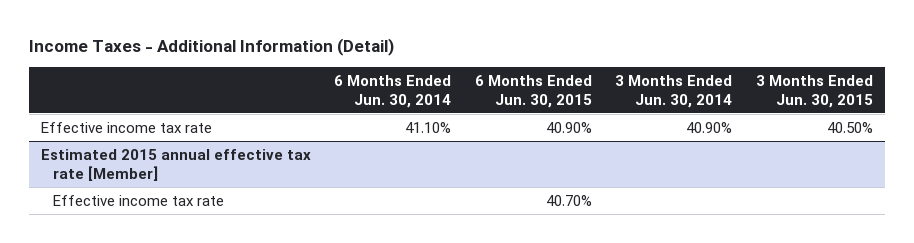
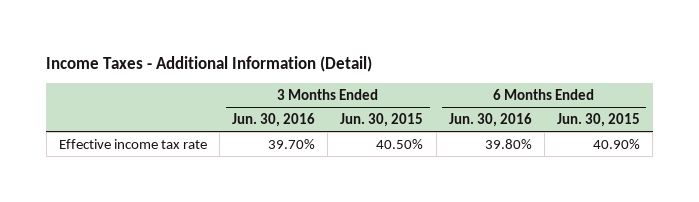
- | 6 Months Ended Jun. 30, 2014 | 6 Months Ended Jun. 30, 2015 | 3 Months Ended Jun. 30, 2014 | 3 Months Ended Jun. 30, 2015
+ | 3 Months Ended Jun. 30, 2016 | 3 Months Ended Jun. 30, 2015 | 6 Months Ended Jun. 30, 2016 | 6 Months Ended Jun. 30, 2015
- Estimated 2015 annual effective tax rate [Member]
- Effective income tax rate | | 40.70% | |

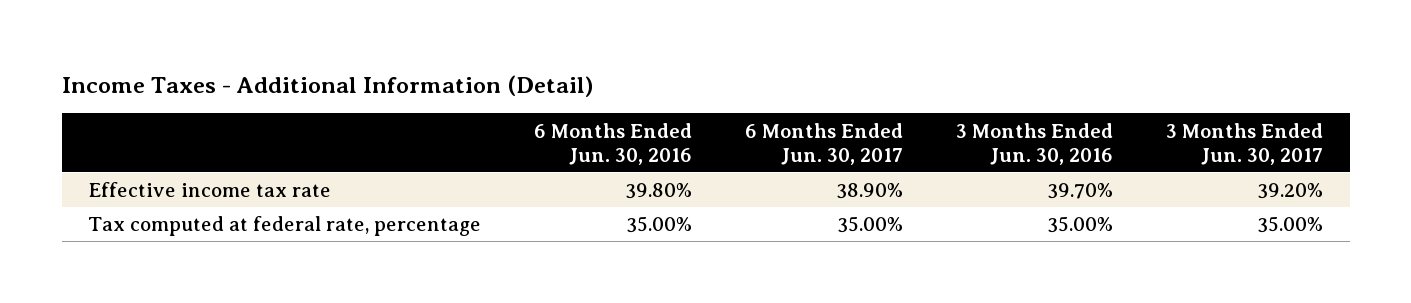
- | 3 Months Ended Jun. 30, 2016 | 3 Months Ended Jun. 30, 2015 | 6 Months Ended Jun. 30, 2016 | 6 Months Ended Jun. 30, 2015
+ | 6 Months Ended Jun. 30, 2016 | 6 Months Ended Jun. 30, 2017 | 3 Months Ended Jun. 30, 2016 | 3 Months Ended Jun. 30, 2017
+ Tax computed at federal rate, percentage | 35.00% | 35.00% | 35.00% | 35.00%

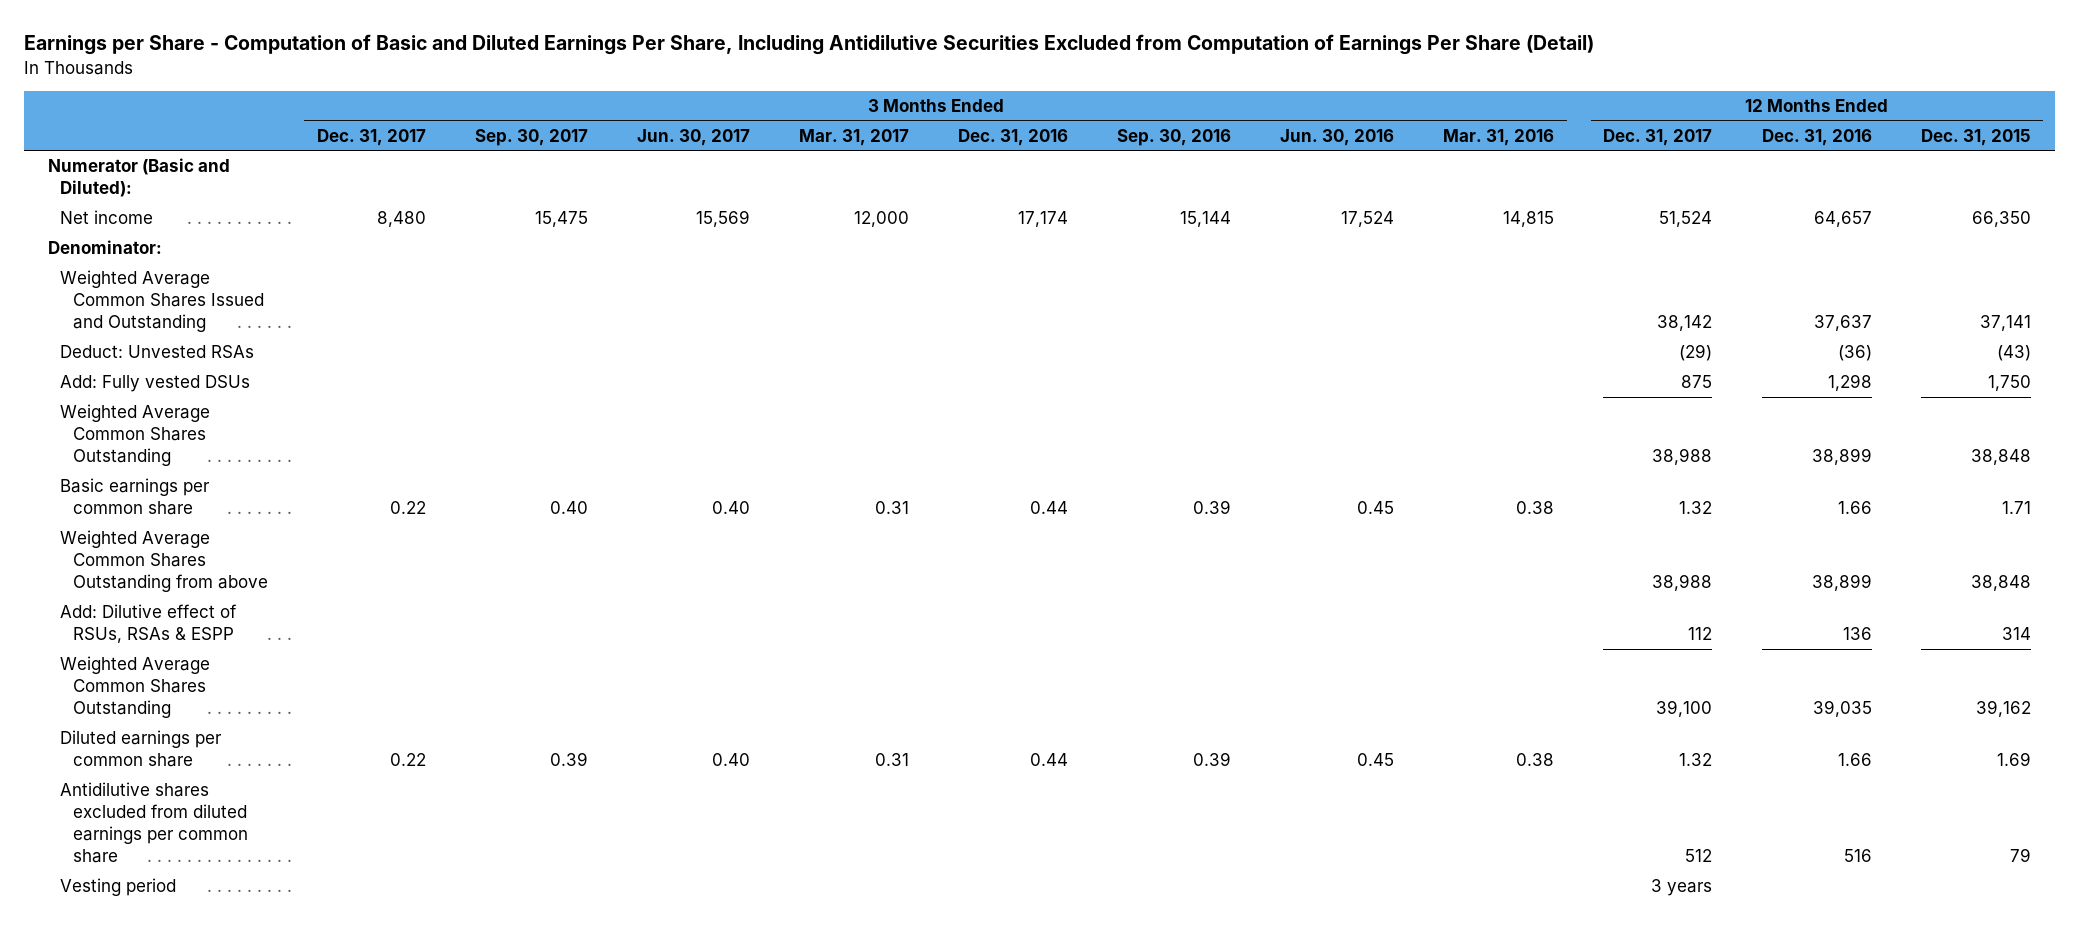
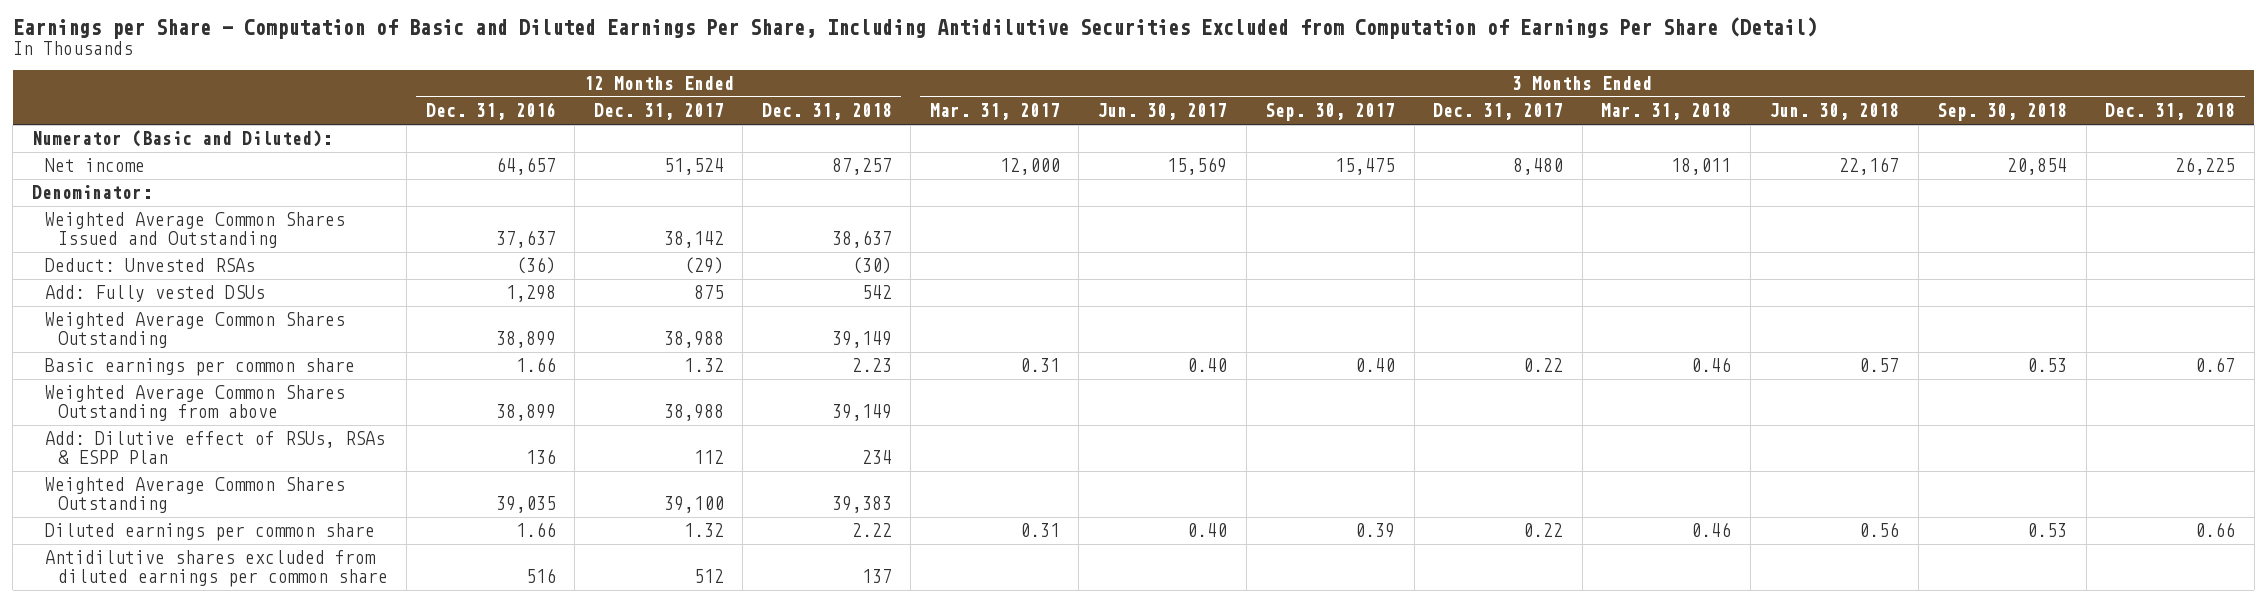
- | 3 Months Ended Dec. 31, 2017 | 3 Months Ended Sep. 30, 2017 | 3 Months Ended Jun. 30, 2017 | 3 Months Ended Mar. 31, 2017 | 3 Months Ended Dec. 31, 2016 | 3 Months Ended Sep. 30, 2016 | 3 Months Ended Jun. 30, 2016 | 3 Months Ended Mar. 31, 2016 | 12 Months Ended Dec. 31, 2017 | 12 Months Ended Dec. 31, 2016 | 12 Months Ended Dec. 31, 2015
+ | 12 Months Ended Dec. 31, 2016 | 12 Months Ended Dec. 31, 2017 | 12 Months Ended Dec. 31, 2018 | 3 Months Ended Mar. 31, 2017 | 3 Months Ended Jun. 30, 2017 | 3 Months Ended Sep. 30, 2017 | 3 Months Ended Dec. 31, 2017 | 3 Months Ended Mar. 31, 2018 | 3 Months Ended Jun. 30, 2018 | 3 Months Ended Sep. 30, 2018 | 3 Months Ended Dec. 31, 2018
- Add: Dilutive effect of RSUs, RSAs & ESPP | | | | | | | | | 112 | 136 | 314
+ Add: Dilutive effect of RSUs, RSAs & ESPP Plan | 136 | 112 | 234 | | | | | | | |
- Vesting period | | | | | | | | | 3 years | |

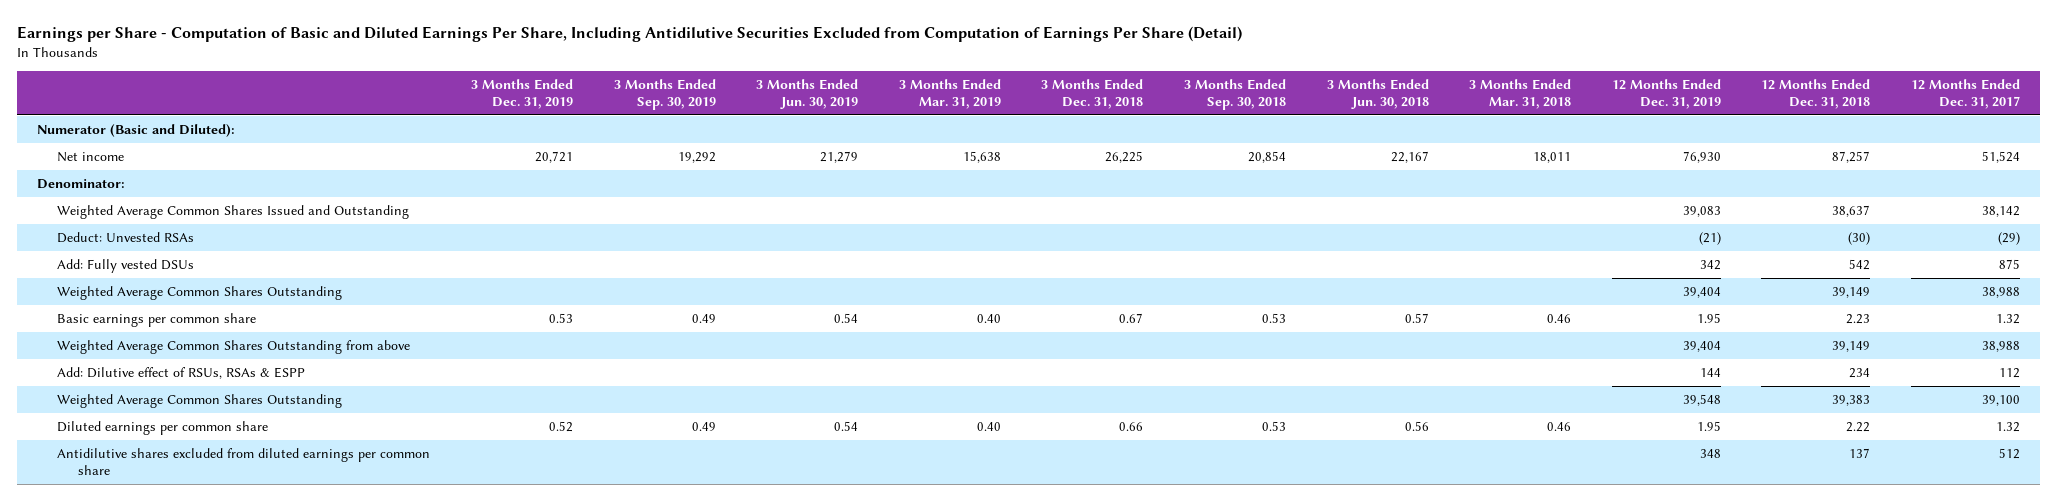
- | 12 Months Ended Dec. 31, 2016 | 12 Months Ended Dec. 31, 2017 | 12 Months Ended Dec. 31, 2018 | 3 Months Ended Mar. 31, 2017 | 3 Months Ended Jun. 30, 2017 | 3 Months Ended Sep. 30, 2017 | 3 Months Ended Dec. 31, 2017 | 3 Months Ended Mar. 31, 2018 | 3 Months Ended Jun. 30, 2018 | 3 Months Ended Sep. 30, 2018 | 3 Months Ended Dec. 31, 2018
+ | 3 Months Ended Dec. 31, 2019 | 3 Months Ended Sep. 30, 2019 | 3 Months Ended Jun. 30, 2019 | 3 Months Ended Mar. 31, 2019 | 3 Months Ended Dec. 31, 2018 | 3 Months Ended Sep. 30, 2018 | 3 Months Ended Jun. 30, 2018 | 3 Months Ended Mar. 31, 2018 | 12 Months Ended Dec. 31, 2019 | 12 Months Ended Dec. 31, 2018 | 12 Months Ended Dec. 31, 2017
- Add: Dilutive effect of RSUs, RSAs & ESPP Plan | 136 | 112 | 234 | | | | | | | |
+ Add: Dilutive effect of RSUs, RSAs & ESPP | | | | | | | | | 144 | 234 | 112

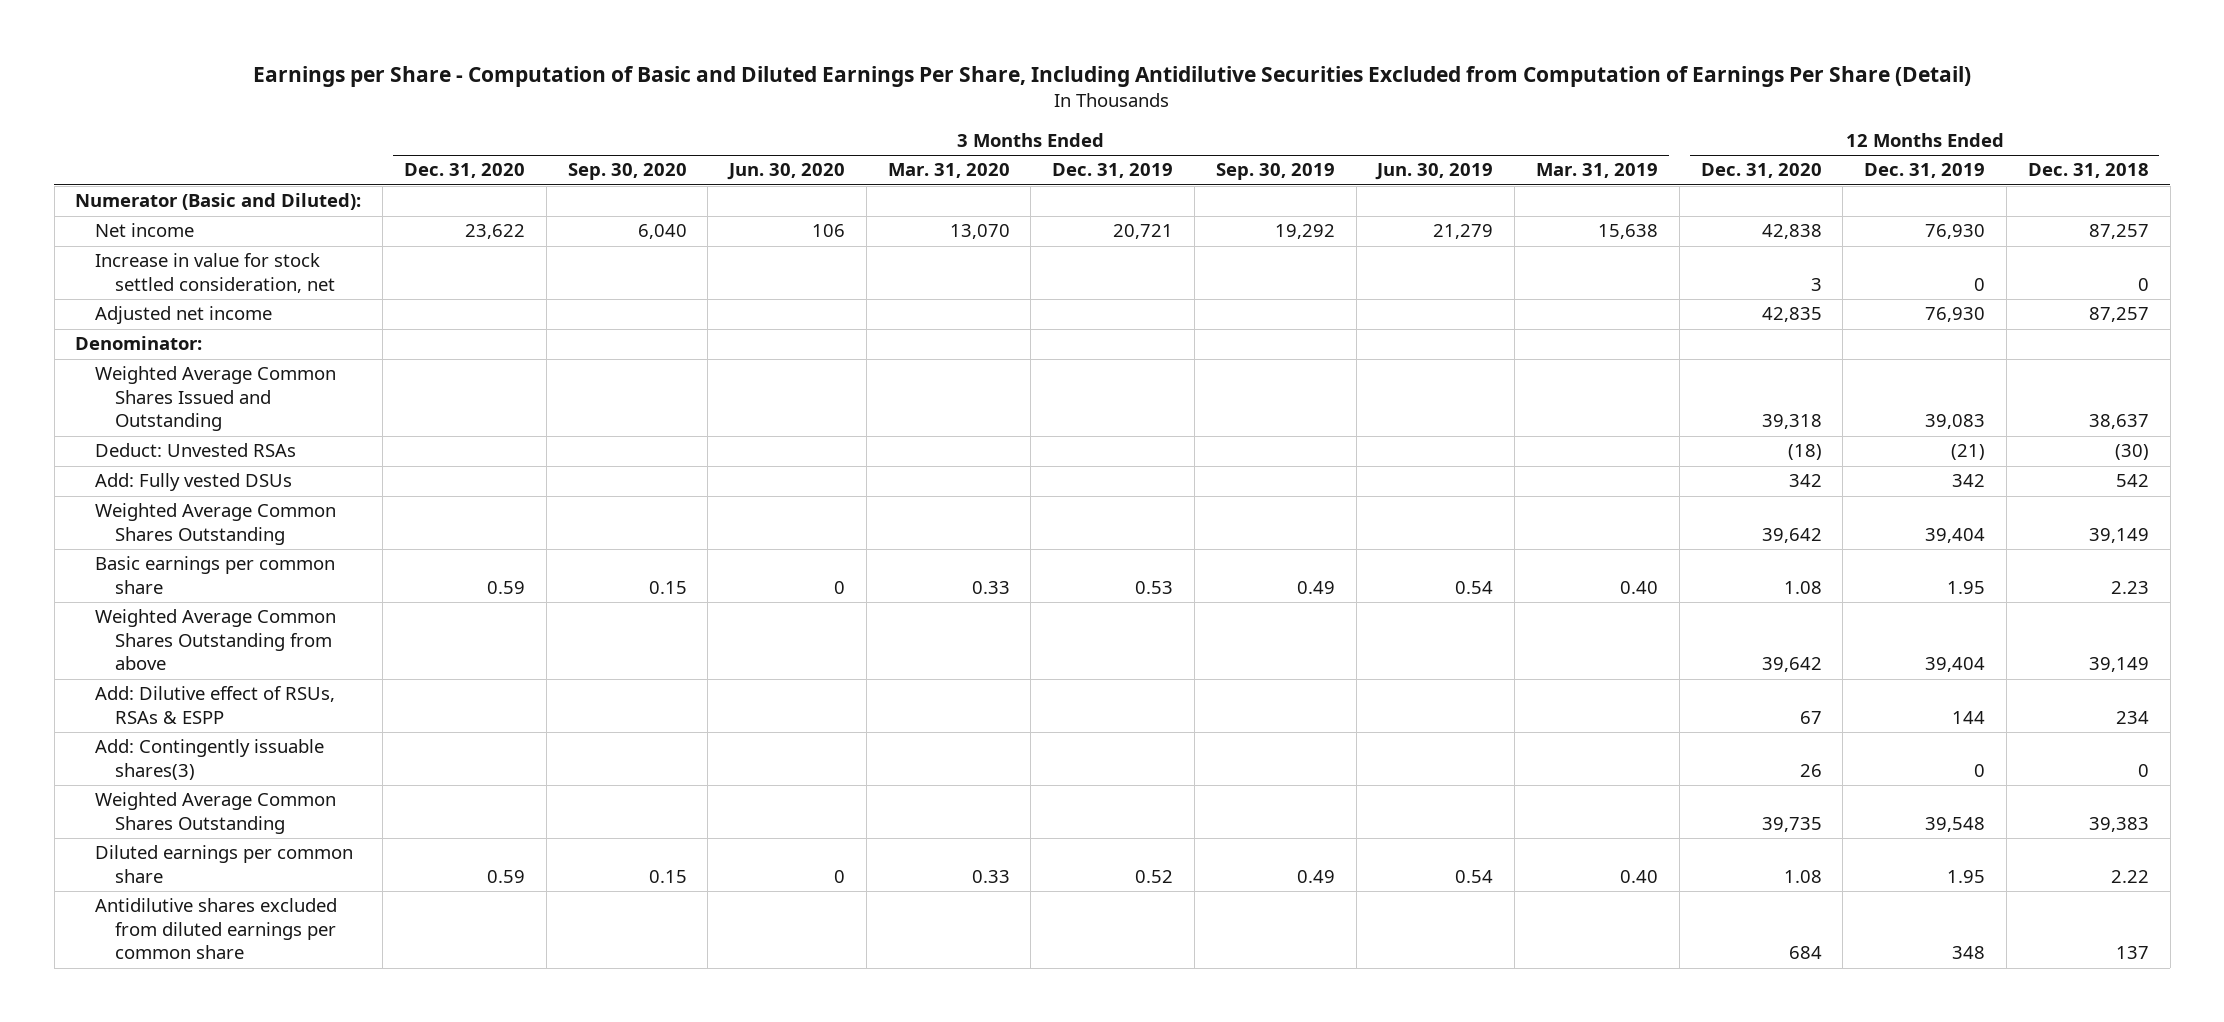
- | 3 Months Ended Dec. 31, 2019 | 3 Months Ended Sep. 30, 2019 | 3 Months Ended Jun. 30, 2019 | 3 Months Ended Mar. 31, 2019 | 3 Months Ended Dec. 31, 2018 | 3 Months Ended Sep. 30, 2018 | 3 Months Ended Jun. 30, 2018 | 3 Months Ended Mar. 31, 2018 | 12 Months Ended Dec. 31, 2019 | 12 Months Ended Dec. 31, 2018 | 12 Months Ended Dec. 31, 2017
+ | 3 Months Ended Dec. 31, 2020 | 3 Months Ended Sep. 30, 2020 | 3 Months Ended Jun. 30, 2020 | 3 Months Ended Mar. 31, 2020 | 3 Months Ended Dec. 31, 2019 | 3 Months Ended Sep. 30, 2019 | 3 Months Ended Jun. 30, 2019 | 3 Months Ended Mar. 31, 2019 | 12 Months Ended Dec. 31, 2020 | 12 Months Ended Dec. 31, 2019 | 12 Months Ended Dec. 31, 2018
+ Increase in value for stock settled consideration, net | | | | | | | | | 3 | 0 | 0
+ Adjusted net income | | | | | | | | | 42,835 | 76,930 | 87,257
+ Add: Contingently issuable shares(3) | | | | | | | | | 26 | 0 | 0

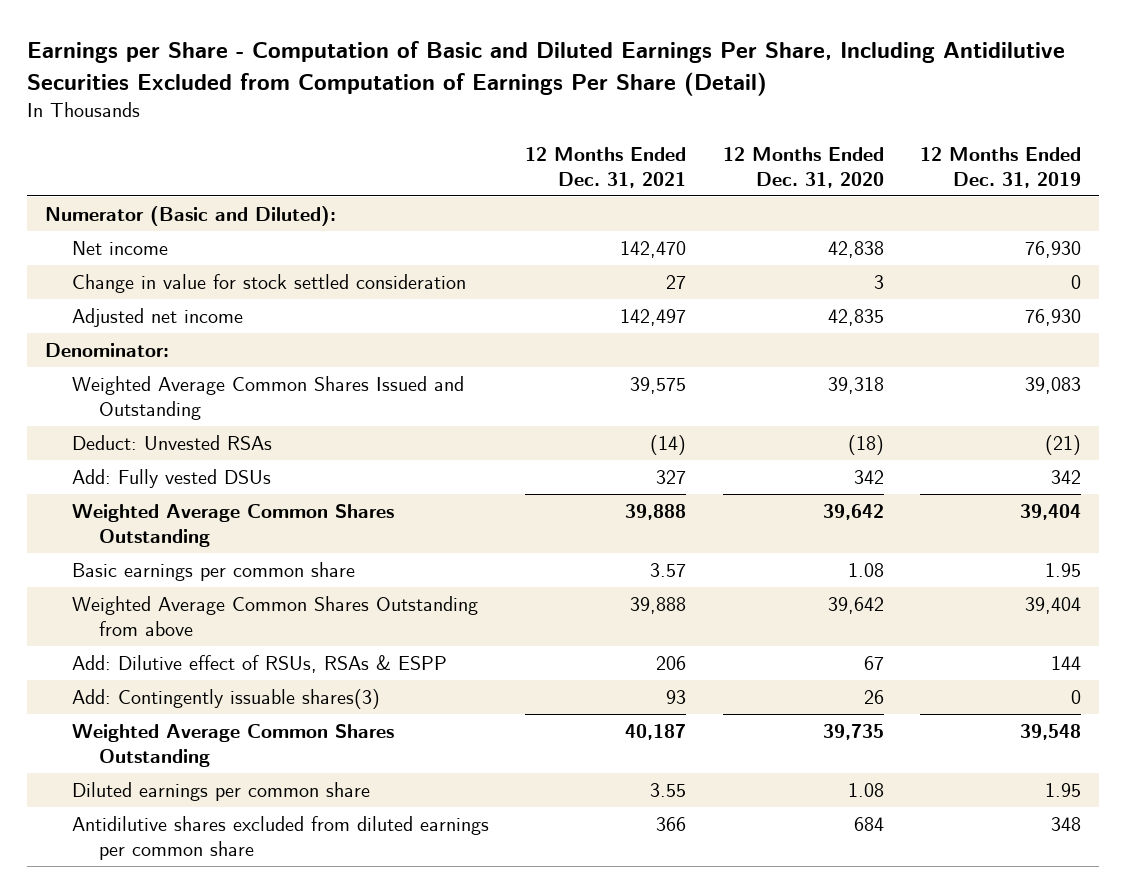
- | 3 Months Ended Dec. 31, 2020 | 3 Months Ended Sep. 30, 2020 | 3 Months Ended Jun. 30, 2020 | 3 Months Ended Mar. 31, 2020 | 3 Months Ended Dec. 31, 2019 | 3 Months Ended Sep. 30, 2019 | 3 Months Ended Jun. 30, 2019 | 3 Months Ended Mar. 31, 2019 | 12 Months Ended Dec. 31, 2020 | 12 Months Ended Dec. 31, 2019 | 12 Months Ended Dec. 31, 2018
+ | 12 Months Ended Dec. 31, 2021 | 12 Months Ended Dec. 31, 2020 | 12 Months Ended Dec. 31, 2019
- Increase in value for stock settled consideration, net | | | | | | | | | 3 | 0 | 0
+ Change in value for stock settled consideration | 27 | 3 | 0

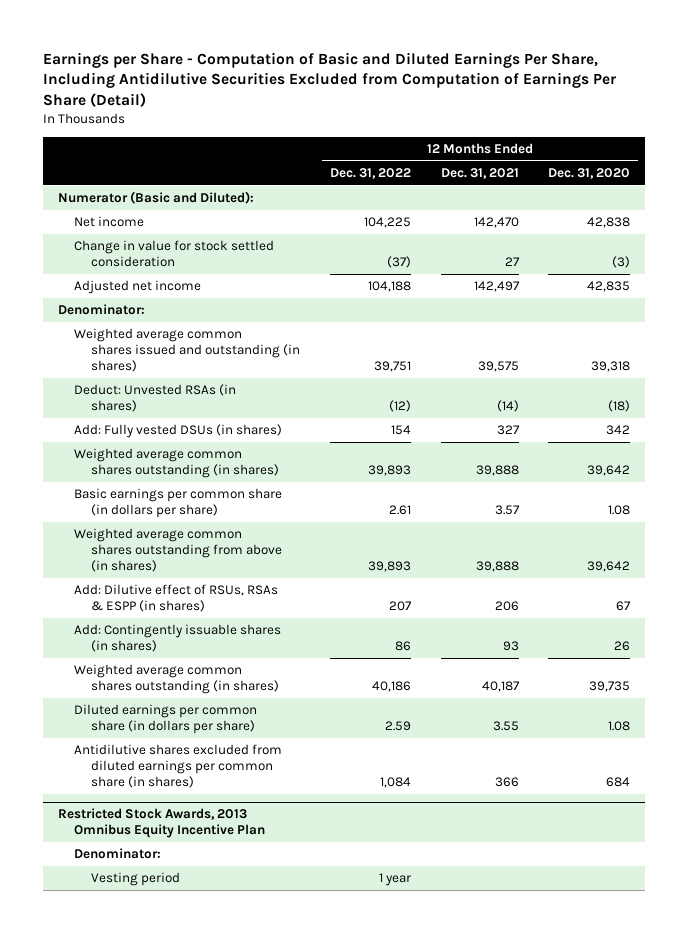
- | 12 Months Ended Dec. 31, 2021 | 12 Months Ended Dec. 31, 2020 | 12 Months Ended Dec. 31, 2019
+ | 12 Months Ended Dec. 31, 2022 | 12 Months Ended Dec. 31, 2021 | 12 Months Ended Dec. 31, 2020
- Change in value for stock settled consideration | 27 | 3 | 0
+ Change in value for stock settled consideration | (37) | 27 | (3)
- Weighted Average Common Shares Issued and Outstanding | 39,575 | 39,318 | 39,083
- Deduct: Unvested RSAs | (14) | (18) | (21)
- Add: Fully vested DSUs | 327 | 342 | 342
- Weighted Average Common Shares Outstanding | 39,888 | 39,642 | 39,404
- Basic earnings per common share | 3.57 | 1.08 | 1.95
- Weighted Average Common Shares Outstanding from above | 39,888 | 39,642 | 39,404
- Add: Dilutive effect of RSUs, RSAs & ESPP | 206 | 67 | 144
- Add: Contingently issuable shares(3) | 93 | 26 | 0
- Weighted Average Common Shares Outstanding | 40,187 | 39,735 | 39,548
- Diluted earnings per common share | 3.55 | 1.08 | 1.95
- Antidilutive shares excluded from diluted earnings per common share | 366 | 684 | 348
+ Weighted average common shares issued and outstanding (in shares) | 39,751 | 39,575 | 39,318
+ Deduct: Unvested RSAs (in shares) | (12) | (14) | (18)
+ Add: Fully vested DSUs (in shares) | 154 | 327 | 342
+ Weighted average common shares outstanding (in shares) | 39,893 | 39,888 | 39,642
+ Basic earnings per common share (in dollars per share) | 2.61 | 3.57 | 1.08
+ Weighted average common shares outstanding from above (in shares) | 39,893 | 39,888 | 39,642
+ Add: Dilutive effect of RSUs, RSAs & ESPP (in shares) | 207 | 206 | 67
+ Add: Contingently issuable shares (in shares) | 86 | 93 | 26
+ Weighted average common shares outstanding (in shares) | 40,186 | 40,187 | 39,735
+ Diluted earnings per common share (in dollars per share) | 2.59 | 3.55 | 1.08
+ Antidilutive shares excluded from diluted earnings per common share (in shares) | 1,084 | 366 | 684
+ Restricted Stock Awards, 2013 Omnibus Equity Incentive Plan
+ Denominator:
+ Vesting period | 1 year | |

